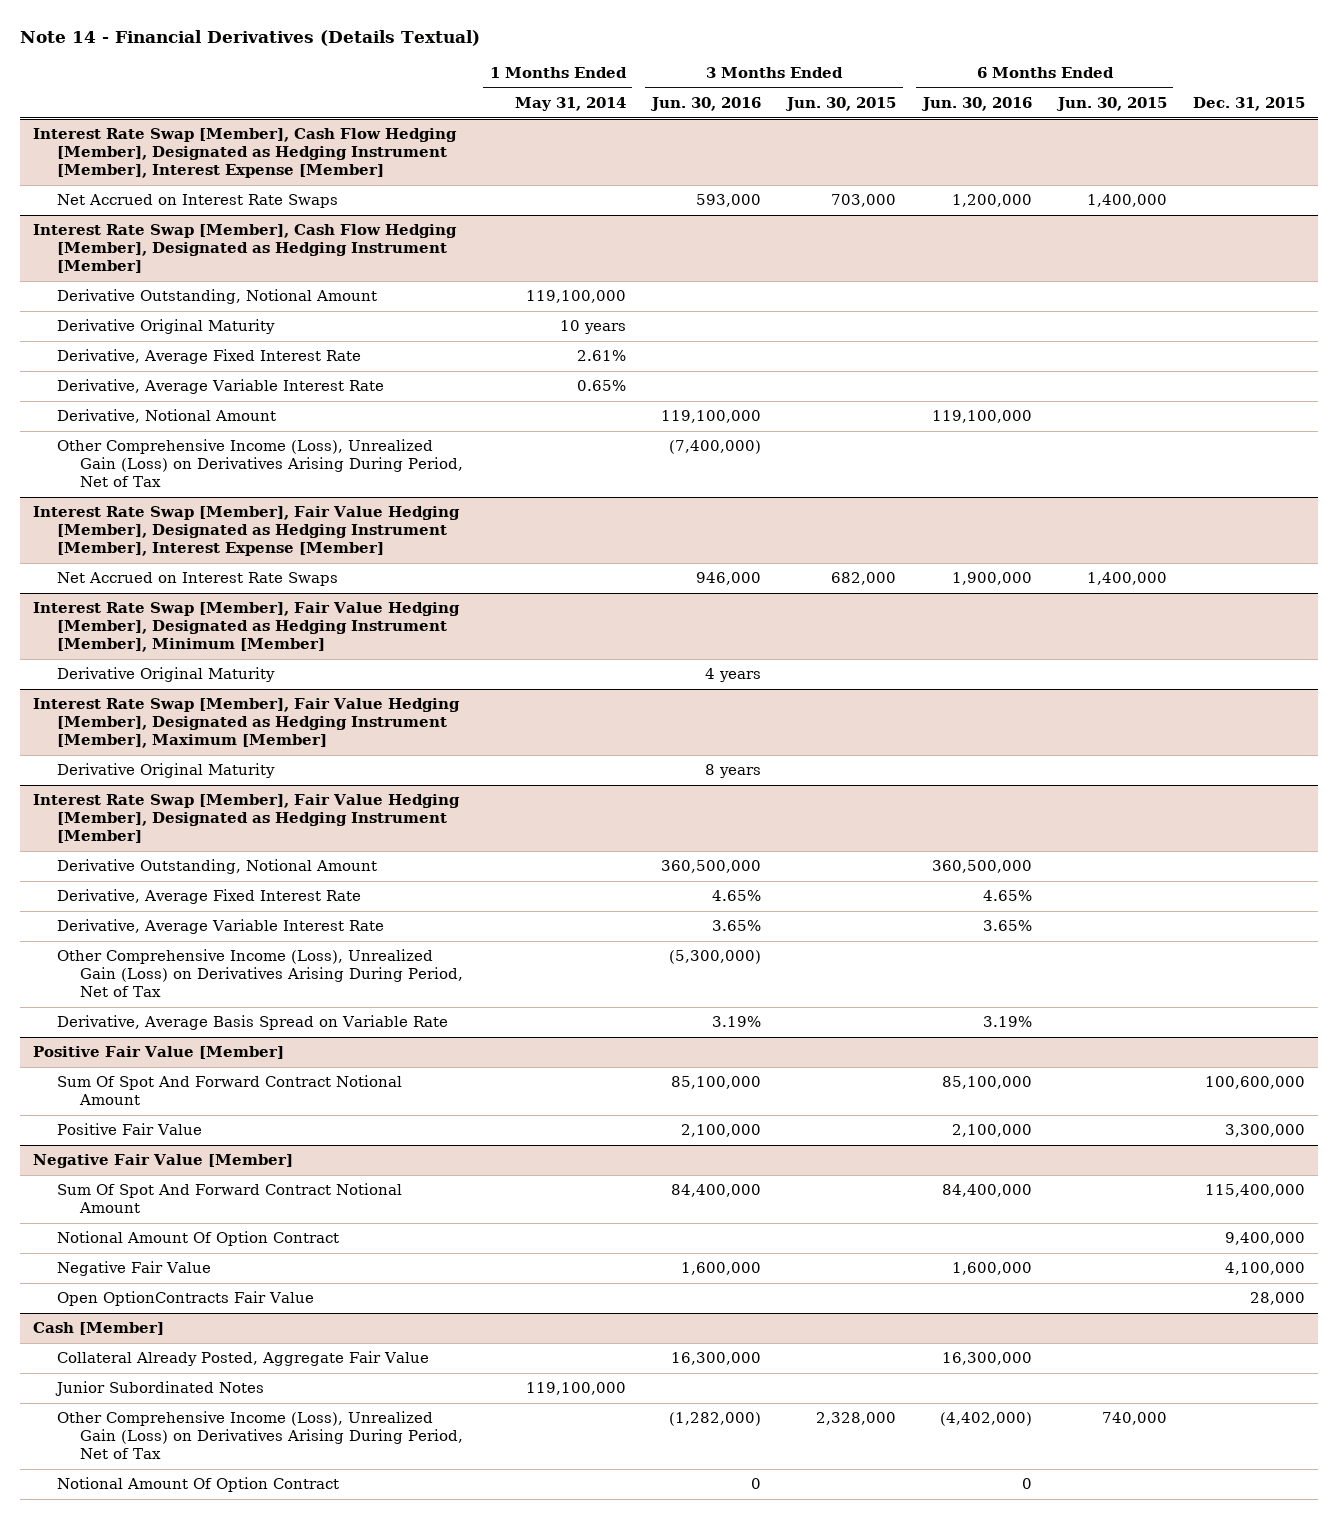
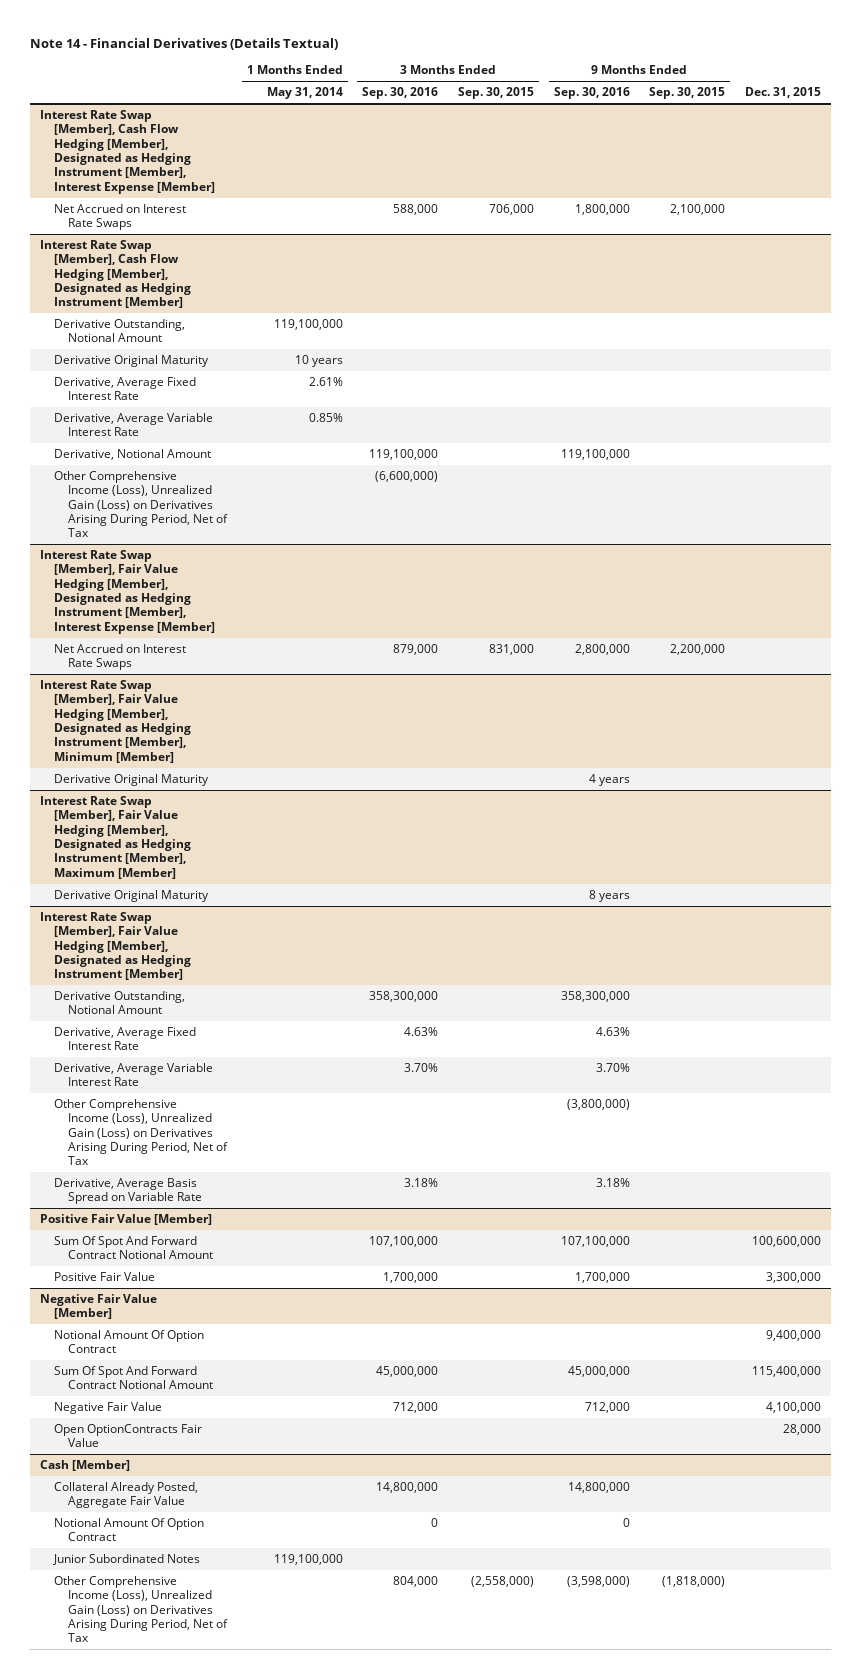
- | 1 Months Ended May 31, 2014 | 3 Months Ended Jun. 30, 2016 | 3 Months Ended Jun. 30, 2015 | 6 Months Ended Jun. 30, 2016 | 6 Months Ended Jun. 30, 2015 | Dec. 31, 2015
+ | 1 Months Ended May 31, 2014 | 3 Months Ended Sep. 30, 2016 | 3 Months Ended Sep. 30, 2015 | 9 Months Ended Sep. 30, 2016 | 9 Months Ended Sep. 30, 2015 | Dec. 31, 2015
@ Interest Rate Swap [Member], Cash Flow Hedging [Member], Designated as Hedging Instrument [Member]
- Derivative, Average Variable Interest Rate | 0.65% | | | | |
+ Derivative, Average Variable Interest Rate | 0.85% | | | | |
@ Negative Fair Value [Member]
moved down: Sum Of Spot And Forward Contract Notional Amount | | 45,000,000 | | 45,000,000 | | 115,400,000
@ Cash [Member]
moved up: Notional Amount Of Option Contract | | 0 | | 0 | |

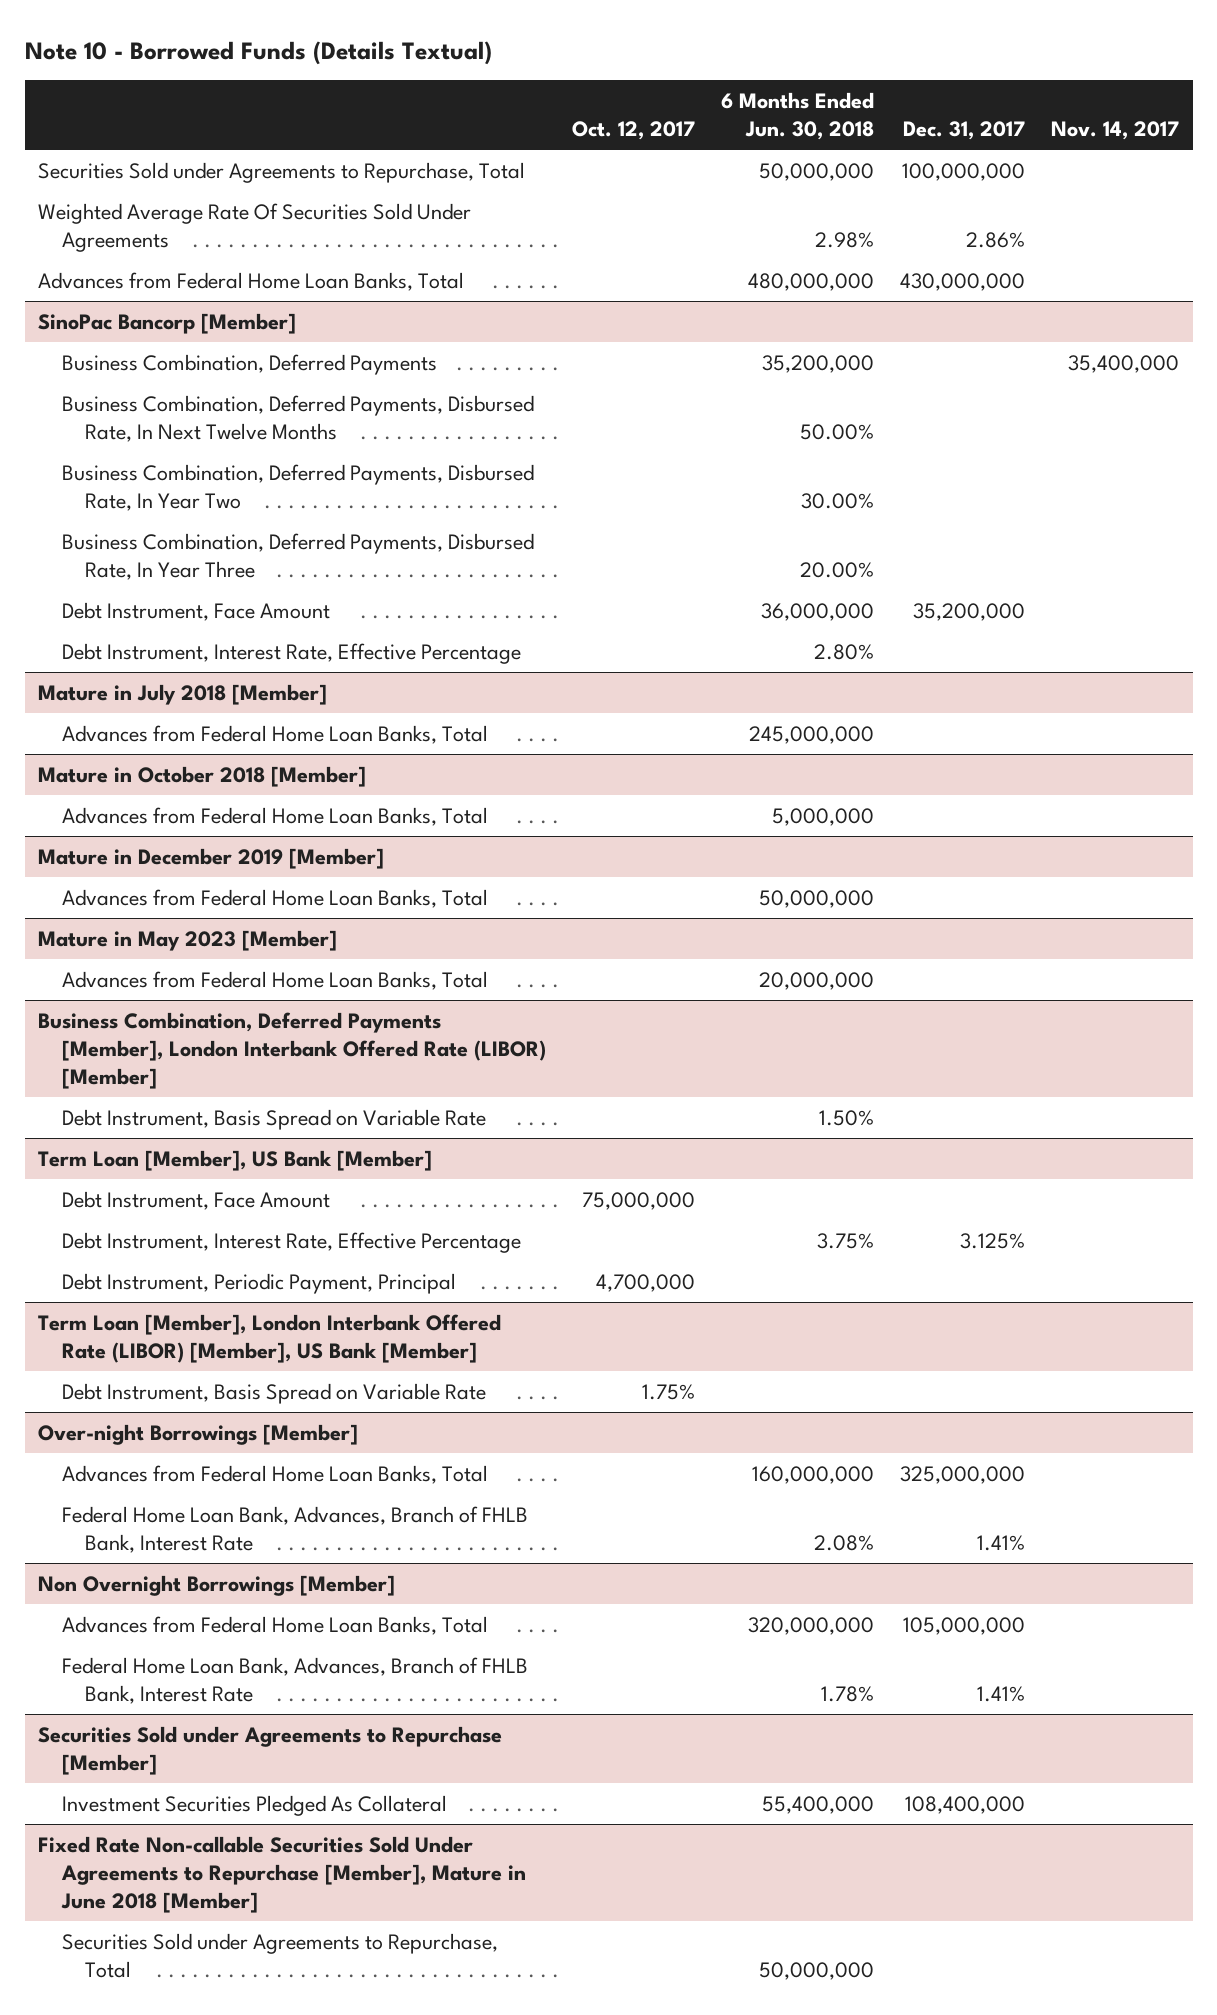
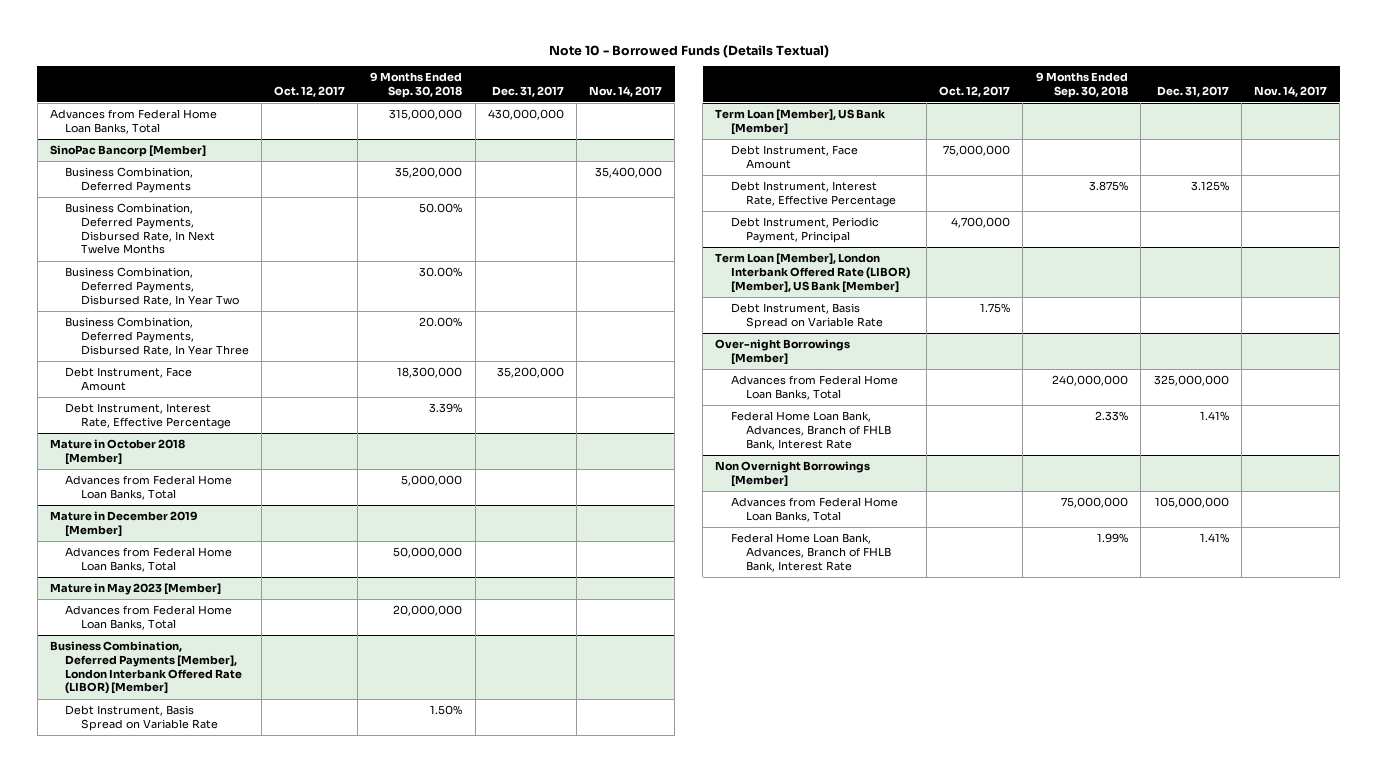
- | Oct. 12, 2017 | 6 Months Ended Jun. 30, 2018 | Dec. 31, 2017 | Nov. 14, 2017
+ | Oct. 12, 2017 | 9 Months Ended Sep. 30, 2018 | Dec. 31, 2017 | Nov. 14, 2017
- Securities Sold under Agreements to Repurchase, Total | | 50,000,000 | 100,000,000 |
- Weighted Average Rate Of Securities Sold Under Agreements | | 2.98% | 2.86% |
- Mature in July 2018 [Member]
- Advances from Federal Home Loan Banks, Total | | 245,000,000 | |
- Securities Sold under Agreements to Repurchase [Member]
- Investment Securities Pledged As Collateral | | 55,400,000 | 108,400,000 |
- Fixed Rate Non-callable Securities Sold Under Agreements to Repurchase [Member], Mature in June 2018 [Member]
- Securities Sold under Agreements to Repurchase, Total | | 50,000,000 | |

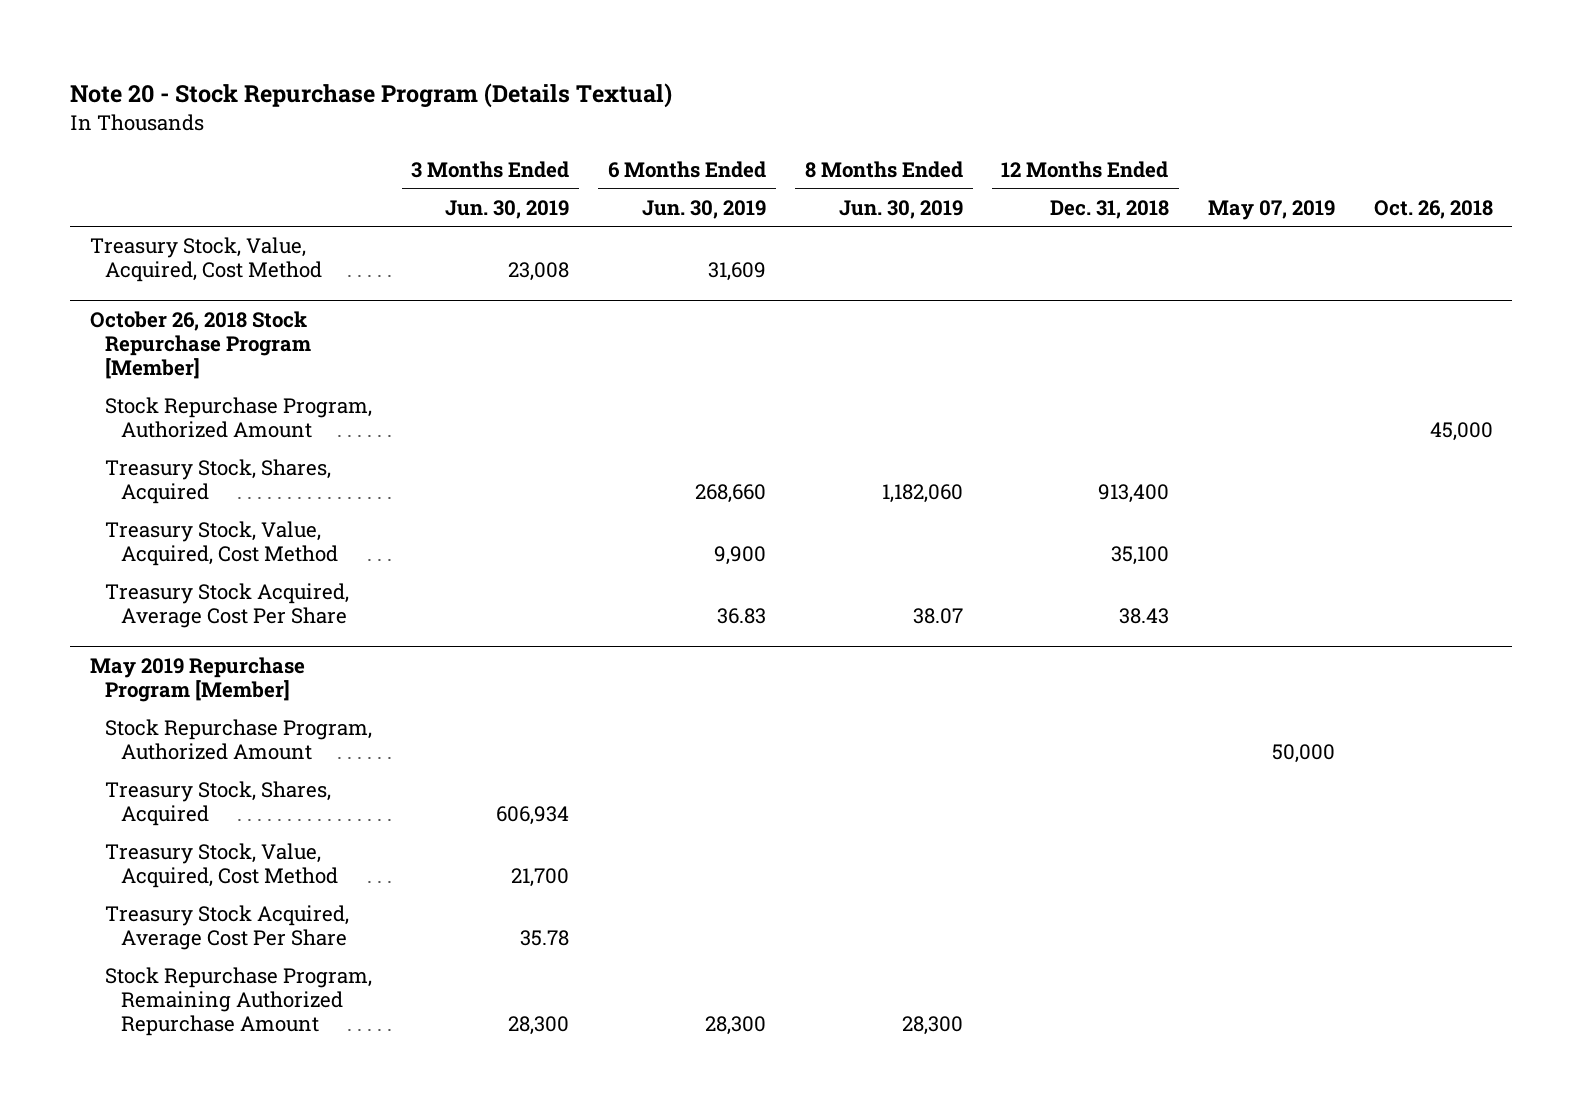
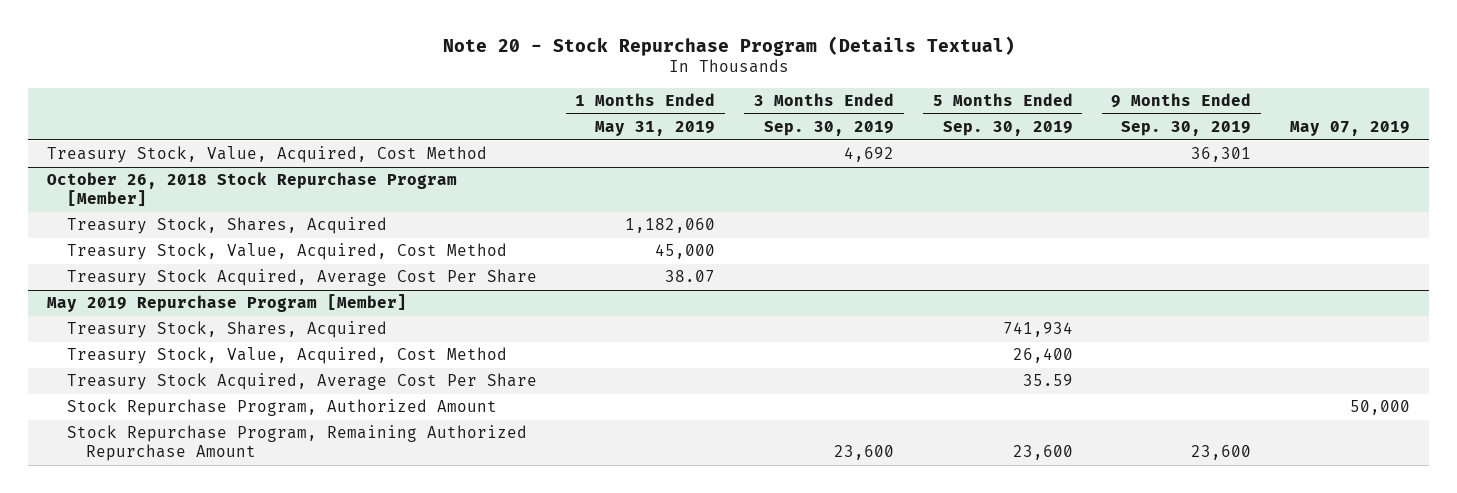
- | 3 Months Ended Jun. 30, 2019 | 6 Months Ended Jun. 30, 2019 | 8 Months Ended Jun. 30, 2019 | 12 Months Ended Dec. 31, 2018 | May 07, 2019 | Oct. 26, 2018
+ | 1 Months Ended May 31, 2019 | 3 Months Ended Sep. 30, 2019 | 5 Months Ended Sep. 30, 2019 | 9 Months Ended Sep. 30, 2019 | May 07, 2019
@ October 26, 2018 Stock Repurchase Program [Member]
- Stock Repurchase Program, Authorized Amount | | | | | | 45,000
@ May 2019 Repurchase Program [Member]
moved down: Stock Repurchase Program, Authorized Amount | | | | | 50,000

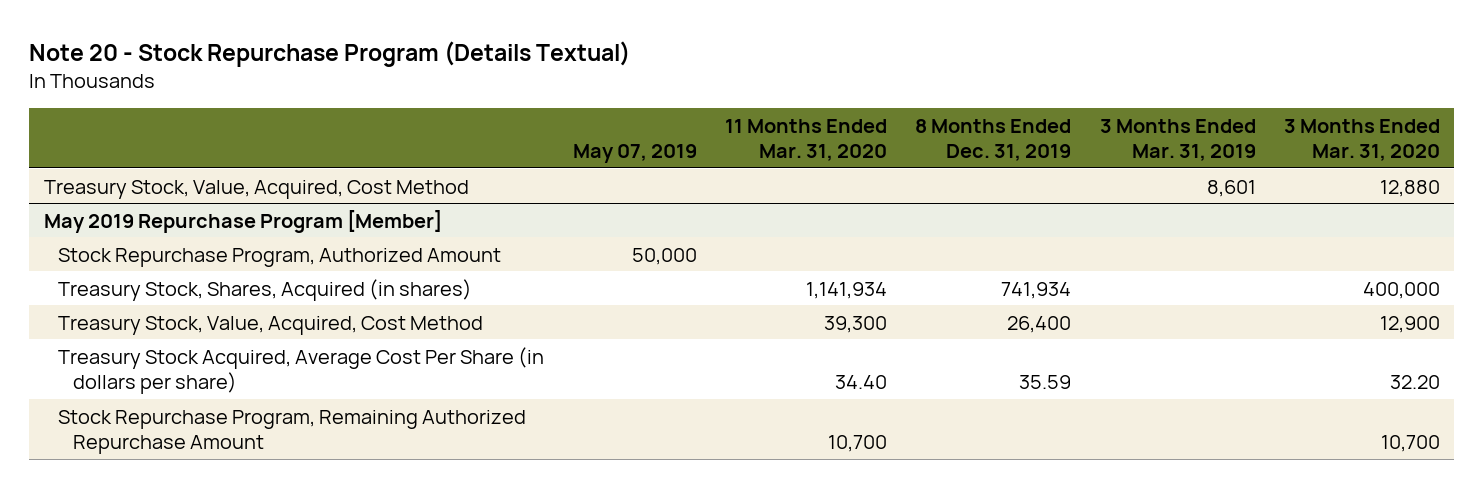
- | 1 Months Ended May 31, 2019 | 3 Months Ended Sep. 30, 2019 | 5 Months Ended Sep. 30, 2019 | 9 Months Ended Sep. 30, 2019 | May 07, 2019
+ | May 07, 2019 | 11 Months Ended Mar. 31, 2020 | 8 Months Ended Dec. 31, 2019 | 3 Months Ended Mar. 31, 2019 | 3 Months Ended Mar. 31, 2020
- October 26, 2018 Stock Repurchase Program [Member]
- Treasury Stock, Shares, Acquired | 1,182,060 | | | |
- Treasury Stock, Value, Acquired, Cost Method | 45,000 | | | |
- Treasury Stock Acquired, Average Cost Per Share | 38.07 | | | |
@ May 2019 Repurchase Program [Member]
- Treasury Stock, Shares, Acquired | | | 741,934 | |
- Treasury Stock Acquired, Average Cost Per Share | | | 35.59 | |
+ Treasury Stock, Shares, Acquired (in shares) | | 1,141,934 | 741,934 | | 400,000
moved down: Treasury Stock, Value, Acquired, Cost Method | | 39,300 | 26,400 | | 12,900
+ Treasury Stock Acquired, Average Cost Per Share (in dollars per share) | | 34.40 | 35.59 | | 32.20

